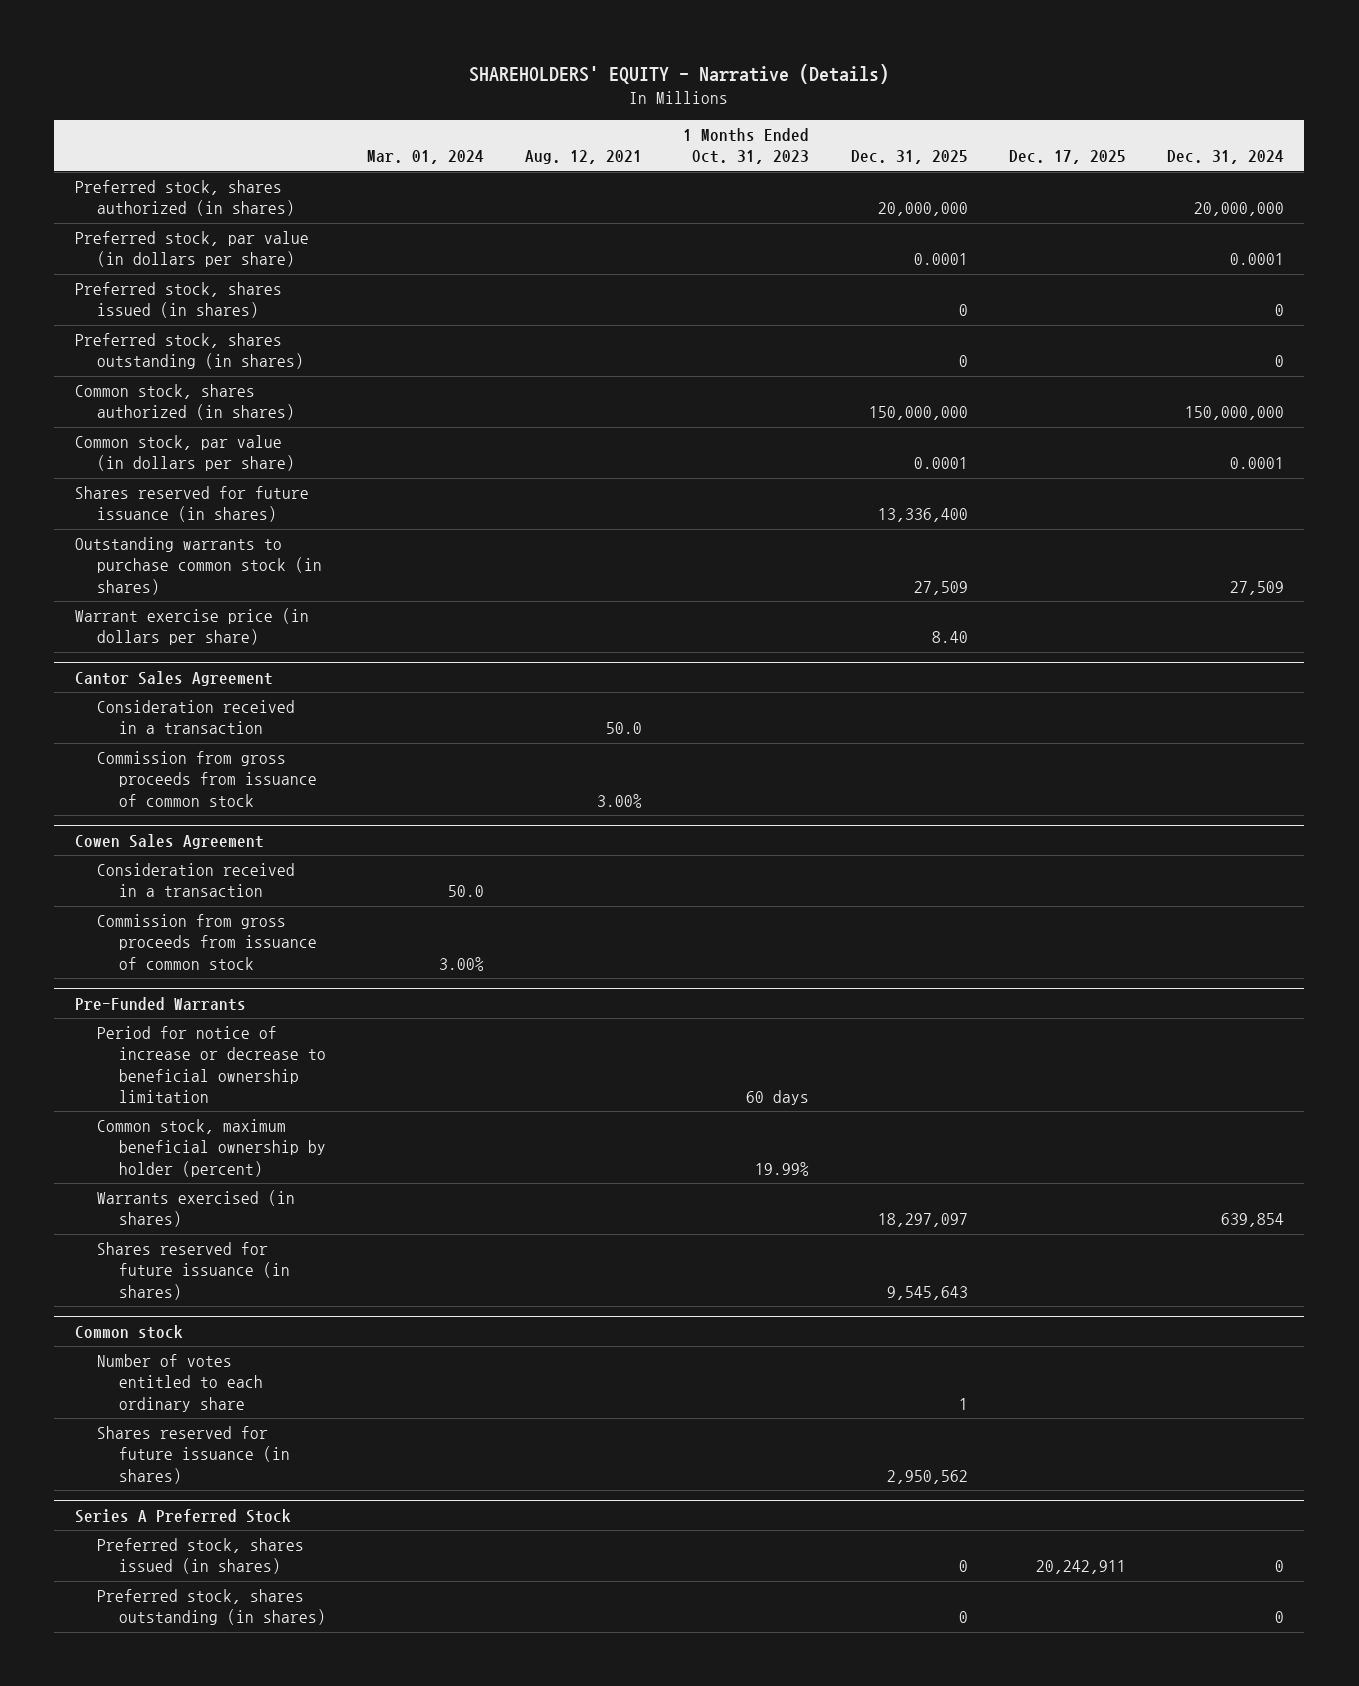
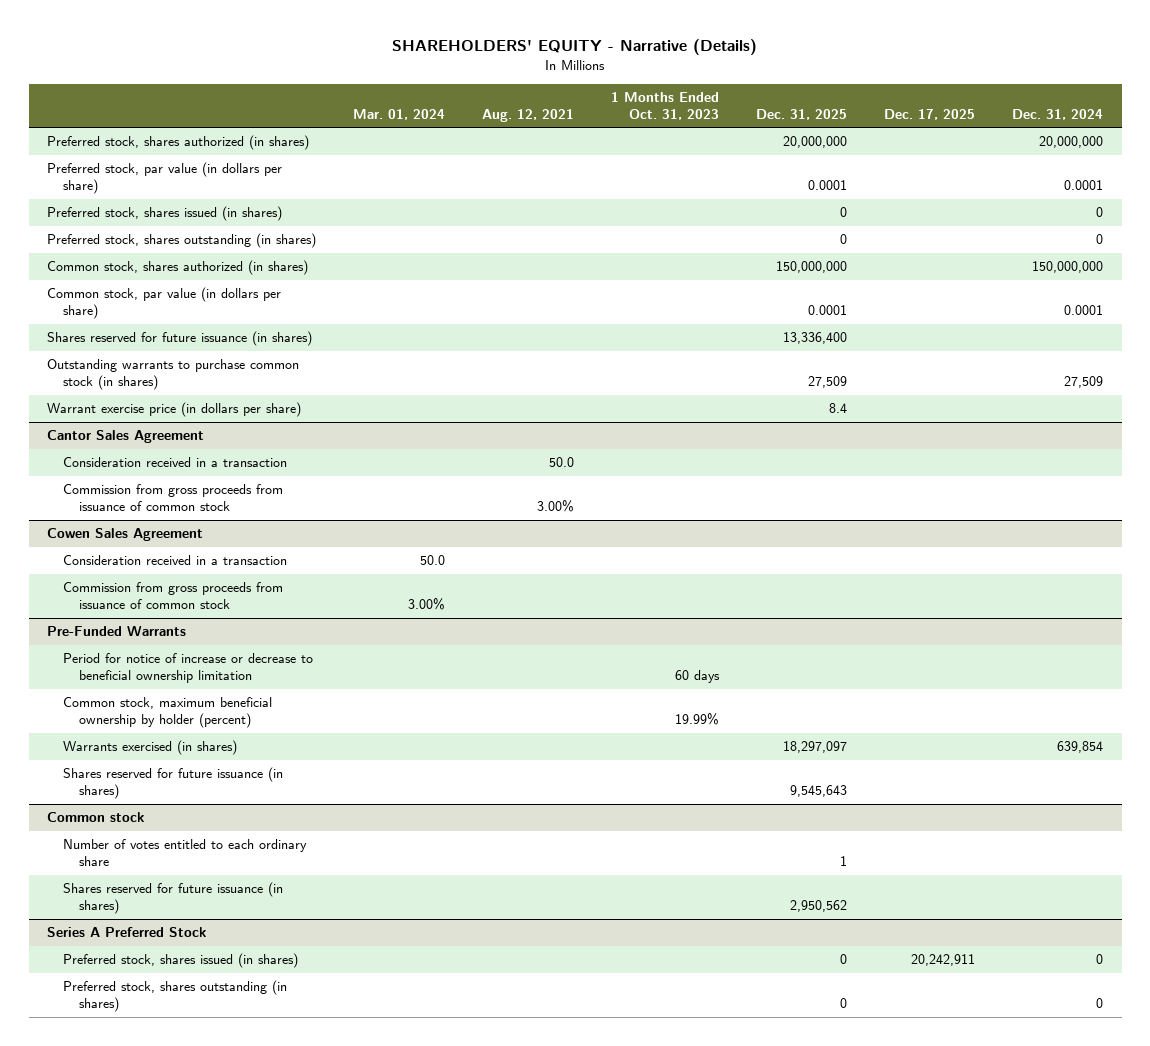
- Warrant exercise price (in dollars per share) | | | | 8.40 | |
+ Warrant exercise price (in dollars per share) | | | | 8.4 | |

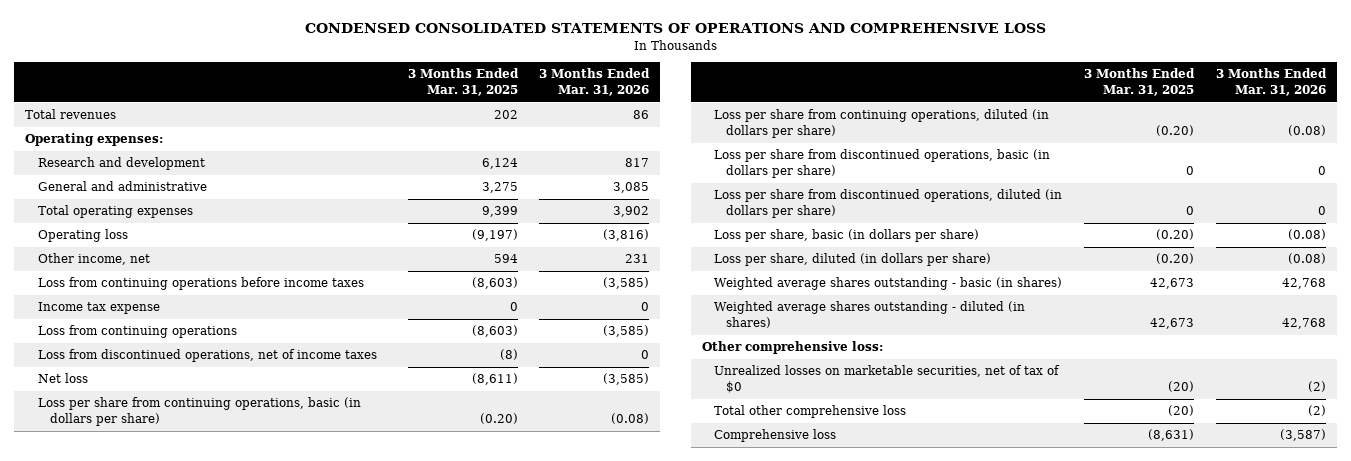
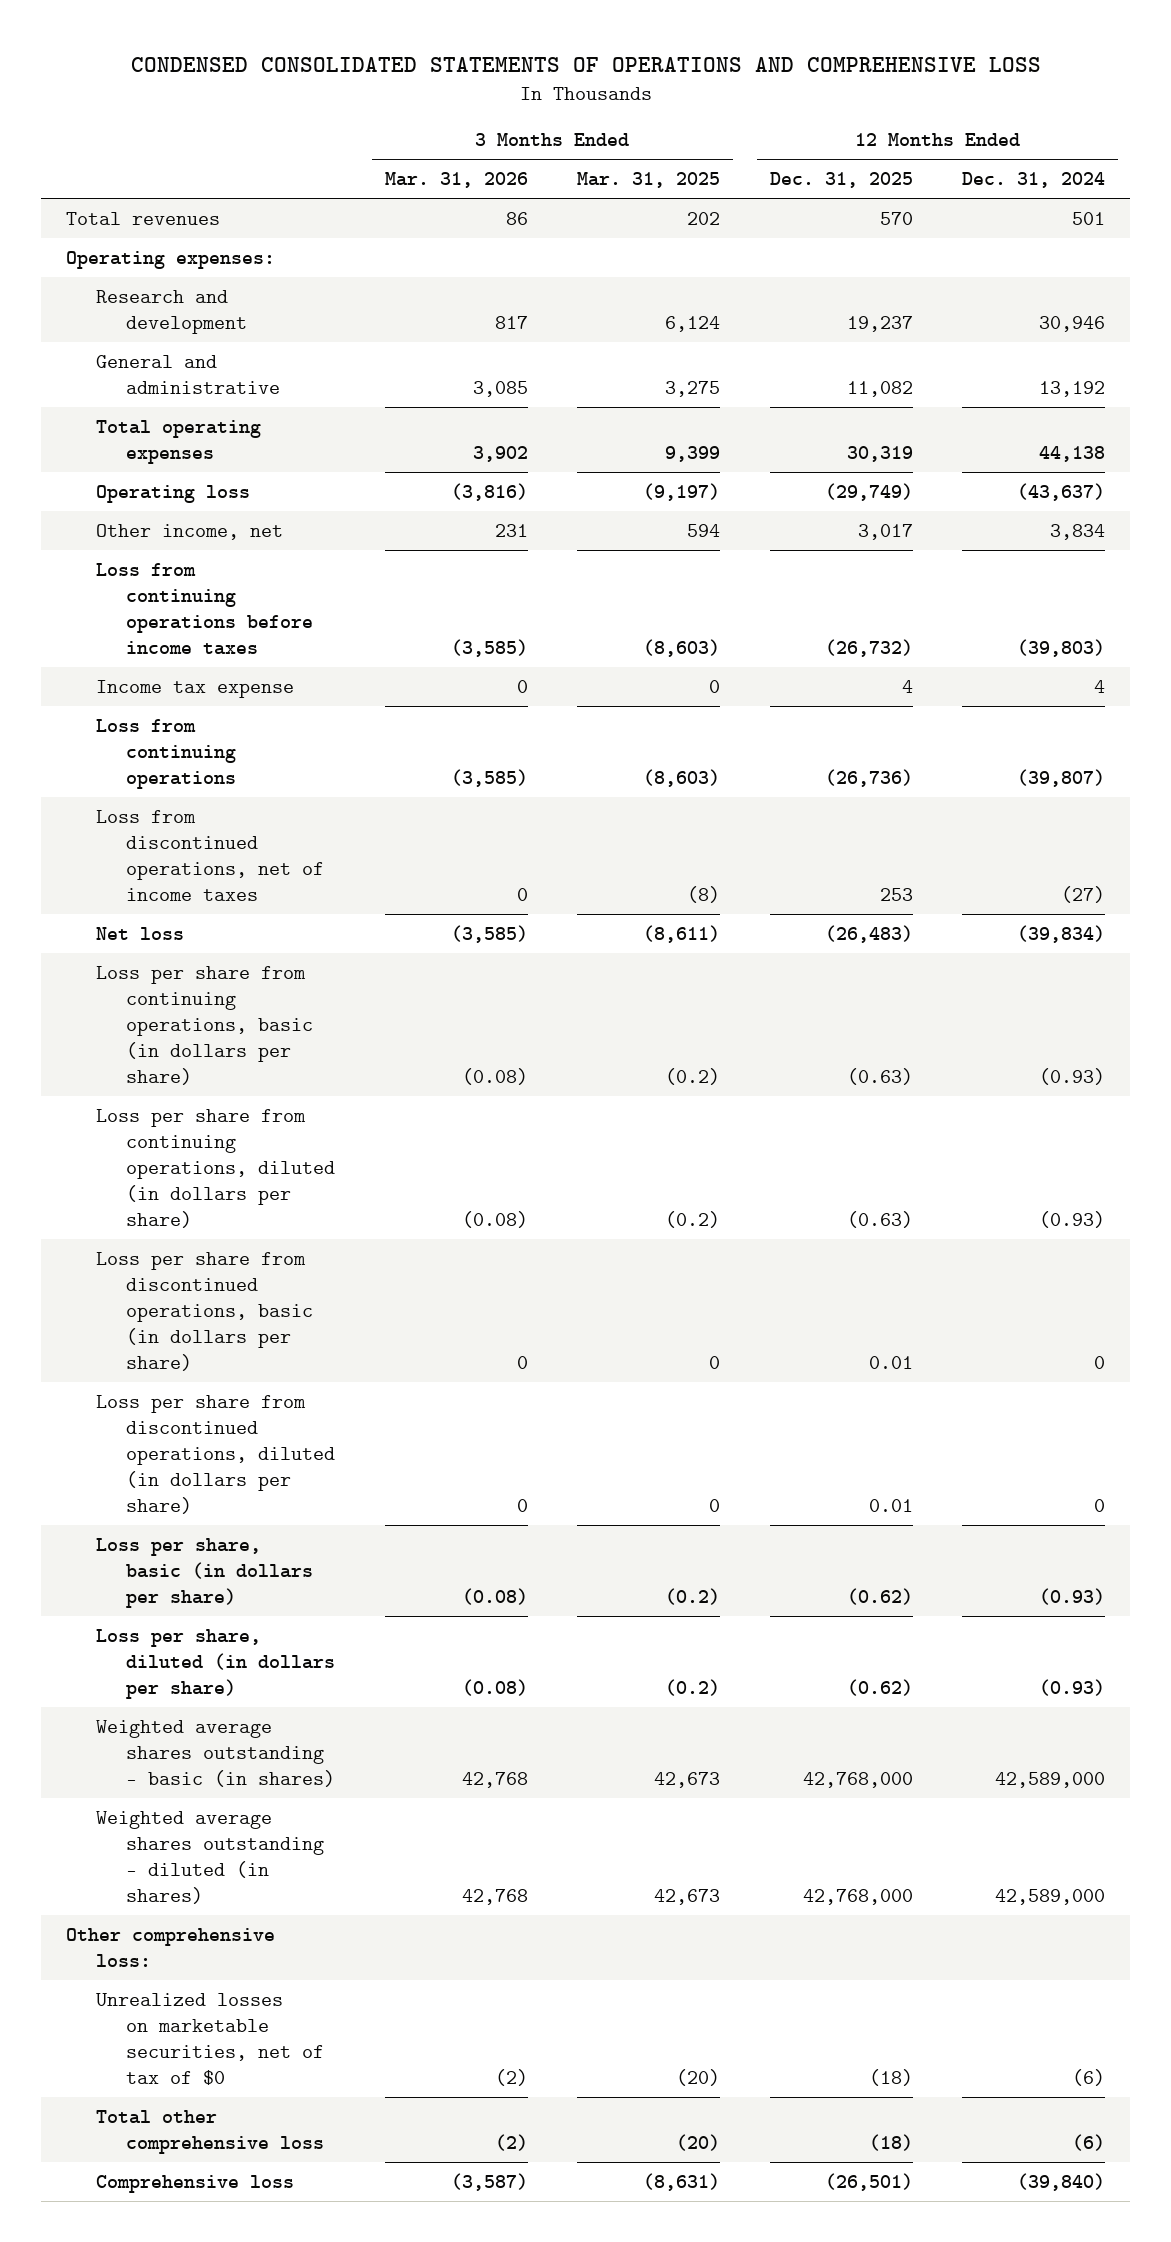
- | 3 Months Ended Mar. 31, 2025 | 3 Months Ended Mar. 31, 2026
+ | 3 Months Ended Mar. 31, 2026 | 3 Months Ended Mar. 31, 2025 | 12 Months Ended Dec. 31, 2025 | 12 Months Ended Dec. 31, 2024
- Loss per share from continuing operations, basic (in dollars per share) | (0.20) | (0.08)
- Loss per share from continuing operations, diluted (in dollars per share) | (0.20) | (0.08)
+ Loss per share from continuing operations, basic (in dollars per share) | (0.08) | (0.2) | (0.63) | (0.93)
+ Loss per share from continuing operations, diluted (in dollars per share) | (0.08) | (0.2) | (0.63) | (0.93)
- Loss per share, basic (in dollars per share) | (0.20) | (0.08)
- Loss per share, diluted (in dollars per share) | (0.20) | (0.08)
+ Loss per share, basic (in dollars per share) | (0.08) | (0.2) | (0.62) | (0.93)
+ Loss per share, diluted (in dollars per share) | (0.08) | (0.2) | (0.62) | (0.93)

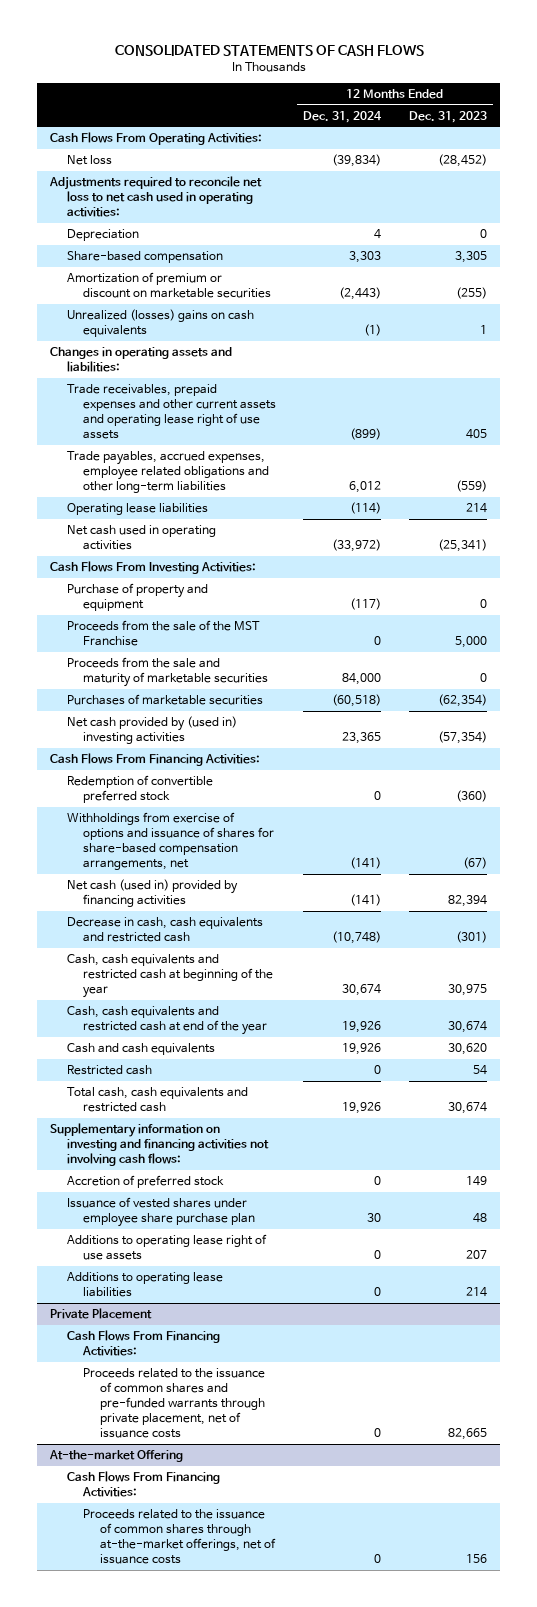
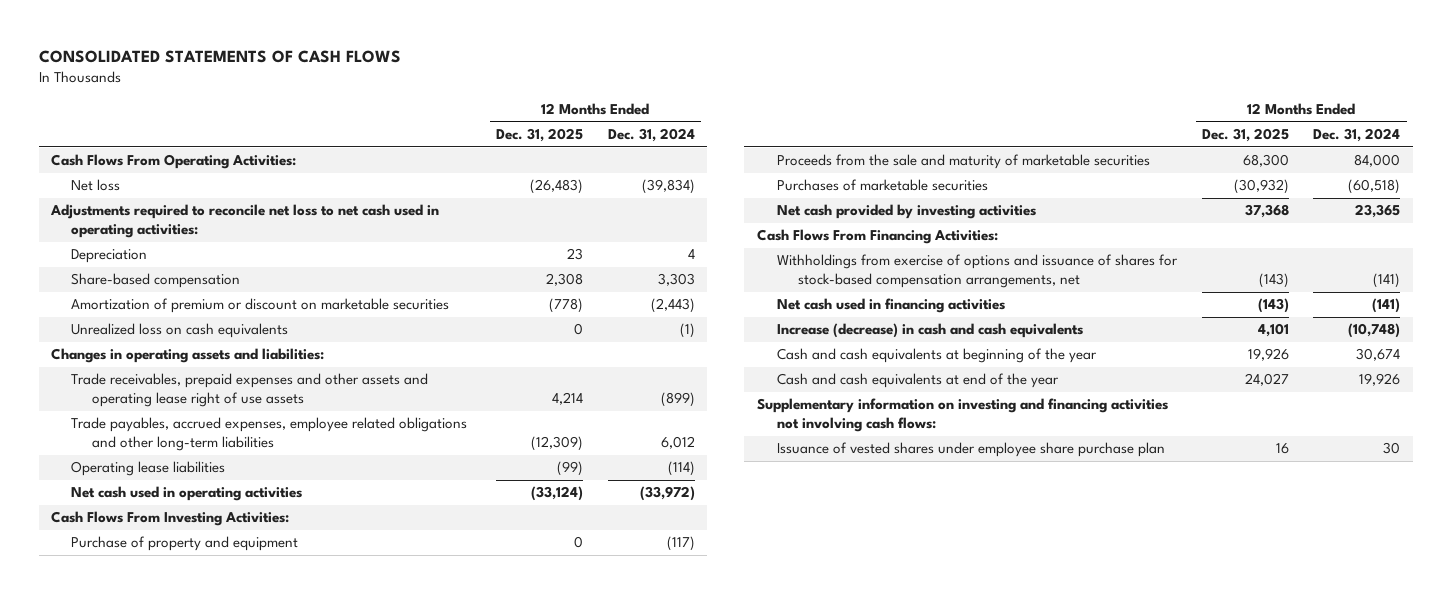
- | 12 Months Ended Dec. 31, 2024 | 12 Months Ended Dec. 31, 2023
+ | 12 Months Ended Dec. 31, 2025 | 12 Months Ended Dec. 31, 2024
- Unrealized (losses) gains on cash equivalents | (1) | 1
+ Unrealized loss on cash equivalents | 0 | (1)
- Trade receivables, prepaid expenses and other current assets and operating lease right of use assets | (899) | 405
+ Trade receivables, prepaid expenses and other assets and operating lease right of use assets | 4,214 | (899)
- Proceeds from the sale of the MST Franchise | 0 | 5,000
- Net cash provided by (used in) investing activities | 23,365 | (57,354)
+ Net cash provided by investing activities | 37,368 | 23,365
- Redemption of convertible preferred stock | 0 | (360)
- Withholdings from exercise of options and issuance of shares for share-based compensation arrangements, net | (141) | (67)
- Net cash (used in) provided by financing activities | (141) | 82,394
- Decrease in cash, cash equivalents and restricted cash | (10,748) | (301)
- Cash, cash equivalents and restricted cash at beginning of the year | 30,674 | 30,975
- Cash, cash equivalents and restricted cash at end of the year | 19,926 | 30,674
- Cash and cash equivalents | 19,926 | 30,620
- Restricted cash | 0 | 54
- Total cash, cash equivalents and restricted cash | 19,926 | 30,674
+ Withholdings from exercise of options and issuance of shares for stock-based compensation arrangements, net | (143) | (141)
+ Net cash used in financing activities | (143) | (141)
+ Increase (decrease) in cash and cash equivalents | 4,101 | (10,748)
+ Cash and cash equivalents at beginning of the year | 19,926 | 30,674
+ Cash and cash equivalents at end of the year | 24,027 | 19,926
- Accretion of preferred stock | 0 | 149
- Additions to operating lease right of use assets | 0 | 207
- Additions to operating lease liabilities | 0 | 214
- Private Placement
- Cash Flows From Financing Activities:
- Proceeds related to the issuance of common shares and pre-funded warrants through private placement, net of issuance costs | 0 | 82,665
- At-the-market Offering
- Cash Flows From Financing Activities:
- Proceeds related to the issuance of common shares through at-the-market offerings, net of issuance costs | 0 | 156

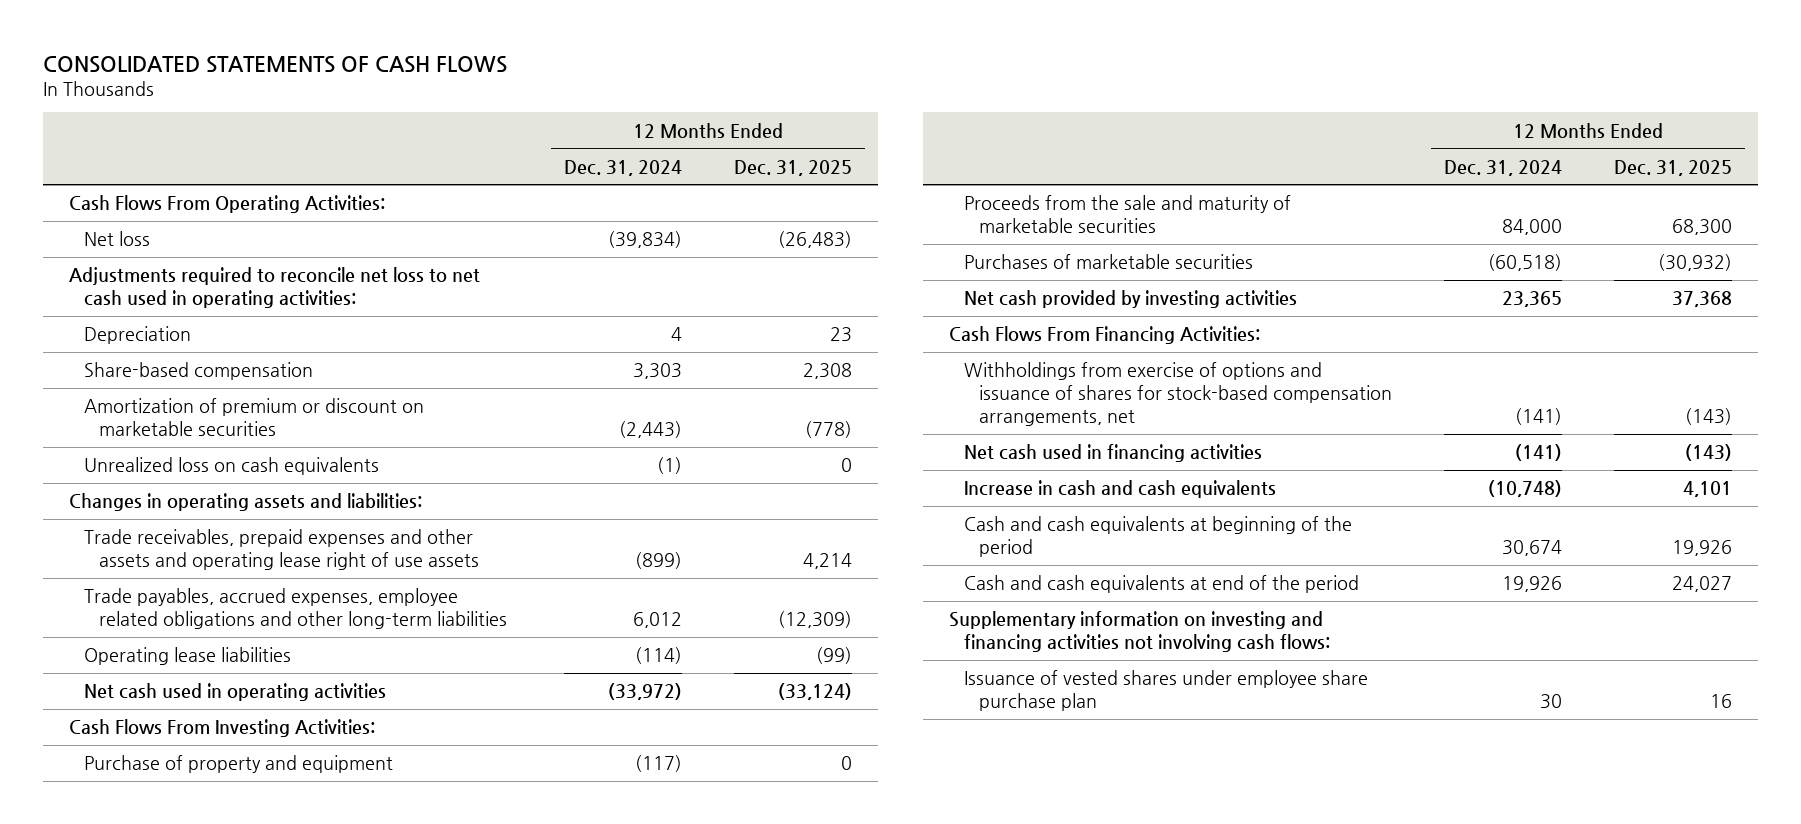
- | 12 Months Ended Dec. 31, 2025 | 12 Months Ended Dec. 31, 2024
+ | 12 Months Ended Dec. 31, 2024 | 12 Months Ended Dec. 31, 2025
- Increase (decrease) in cash and cash equivalents | 4,101 | (10,748)
- Cash and cash equivalents at beginning of the year | 19,926 | 30,674
- Cash and cash equivalents at end of the year | 24,027 | 19,926
+ Increase in cash and cash equivalents | (10,748) | 4,101
+ Cash and cash equivalents at beginning of the period | 30,674 | 19,926
+ Cash and cash equivalents at end of the period | 19,926 | 24,027

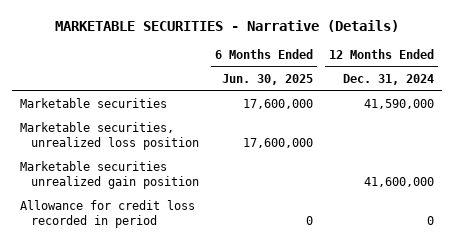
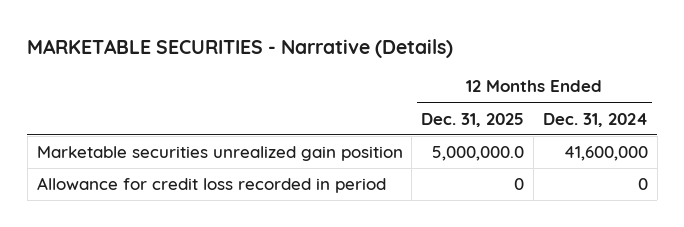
- | 6 Months Ended Jun. 30, 2025 | 12 Months Ended Dec. 31, 2024
+ | 12 Months Ended Dec. 31, 2025 | 12 Months Ended Dec. 31, 2024
- Marketable securities | 17,600,000 | 41,590,000
- Marketable securities, unrealized loss position | 17,600,000 |

